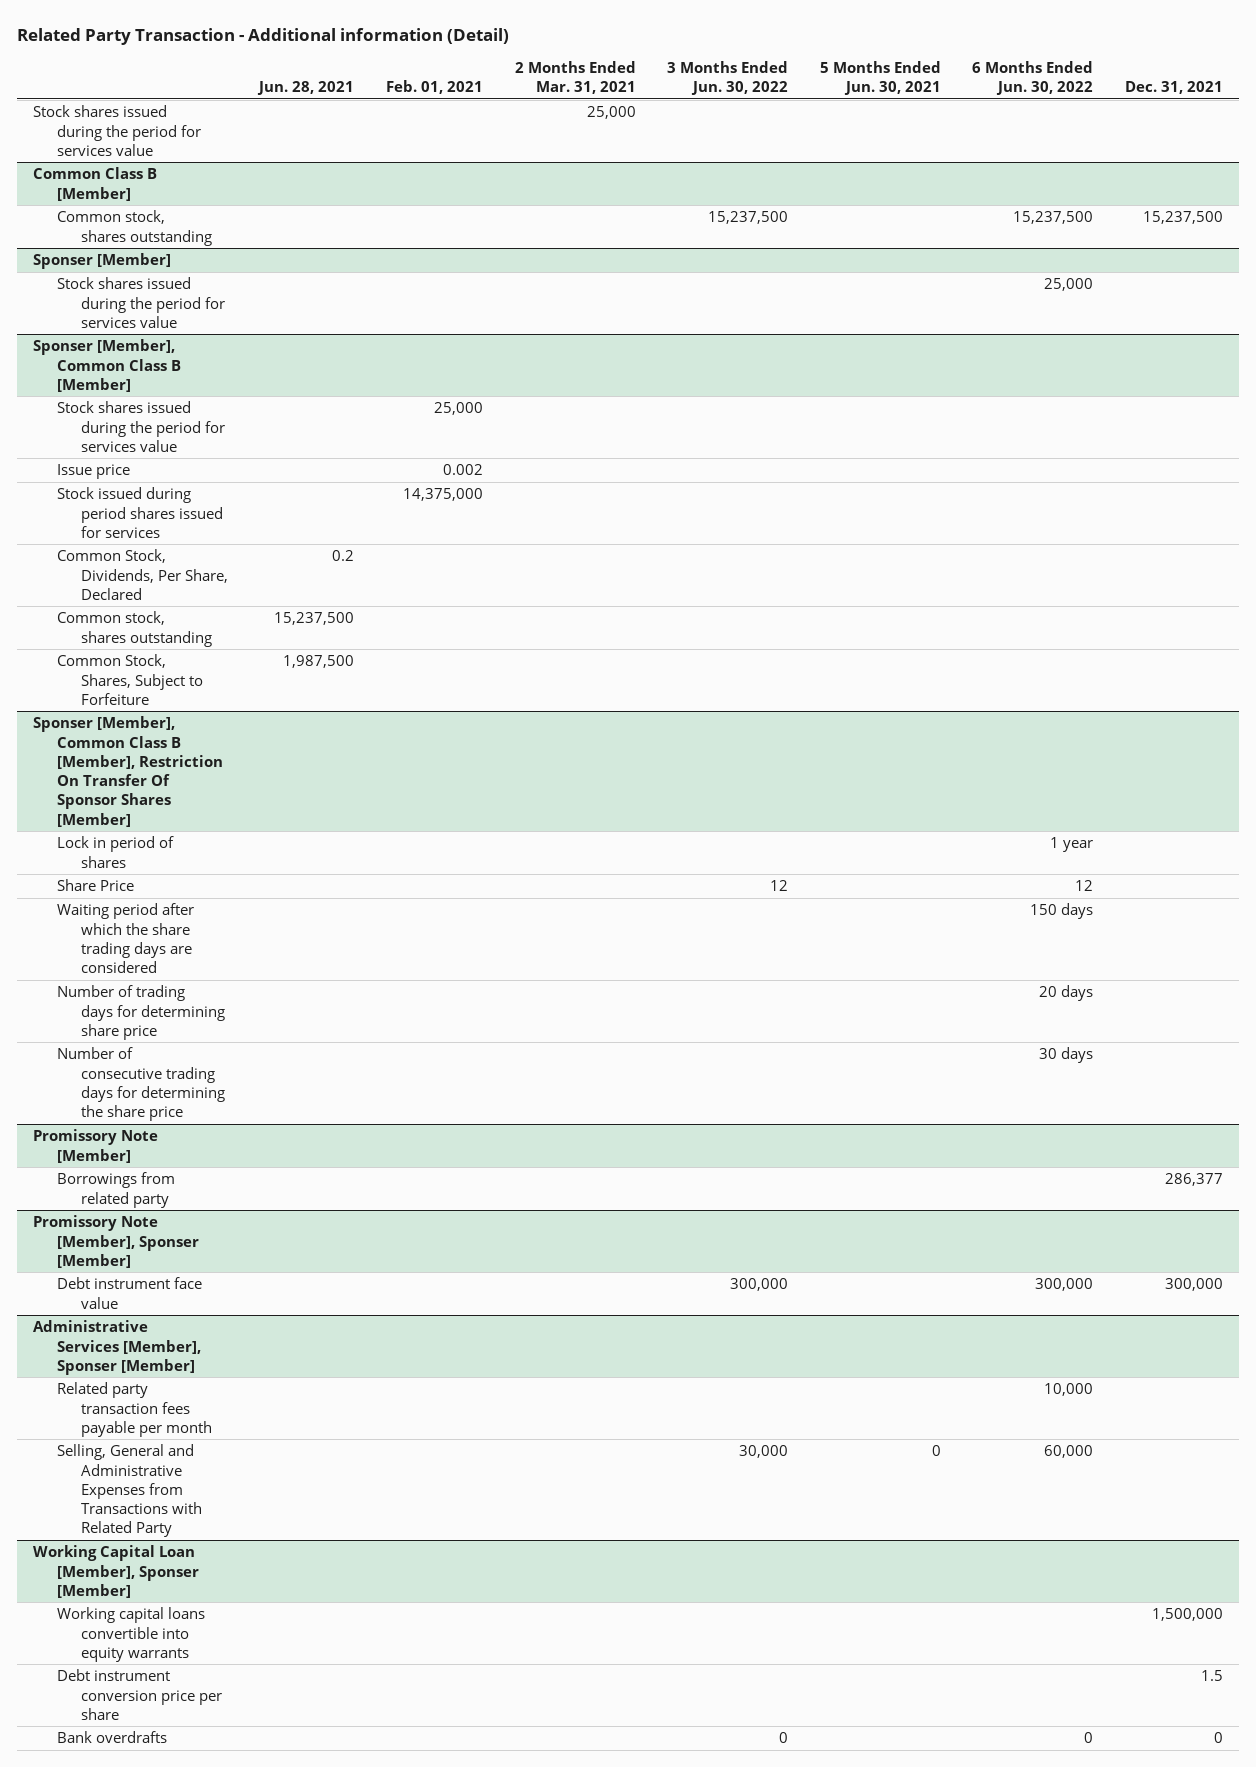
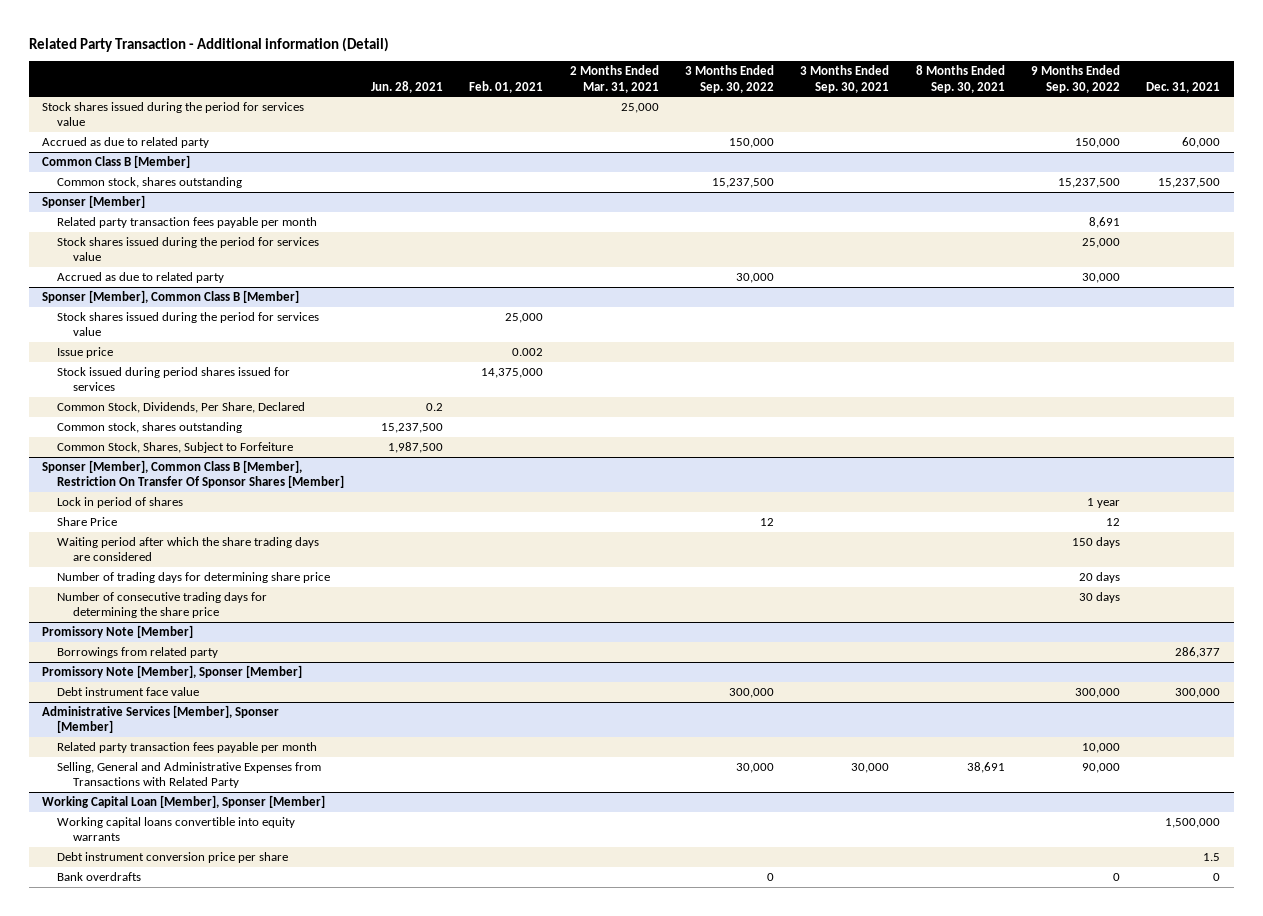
- | Jun. 28, 2021 | Feb. 01, 2021 | 2 Months Ended Mar. 31, 2021 | 3 Months Ended Jun. 30, 2022 | 5 Months Ended Jun. 30, 2021 | 6 Months Ended Jun. 30, 2022 | Dec. 31, 2021
+ | Jun. 28, 2021 | Feb. 01, 2021 | 2 Months Ended Mar. 31, 2021 | 3 Months Ended Sep. 30, 2022 | 3 Months Ended Sep. 30, 2021 | 8 Months Ended Sep. 30, 2021 | 9 Months Ended Sep. 30, 2022 | Dec. 31, 2021
+ Accrued as due to related party | | | | 150,000 | | | 150,000 | 60,000
@ Sponser [Member]
+ Related party transaction fees payable per month | | | | | | | 8,691 |
+ Accrued as due to related party | | | | 30,000 | | | 30,000 |

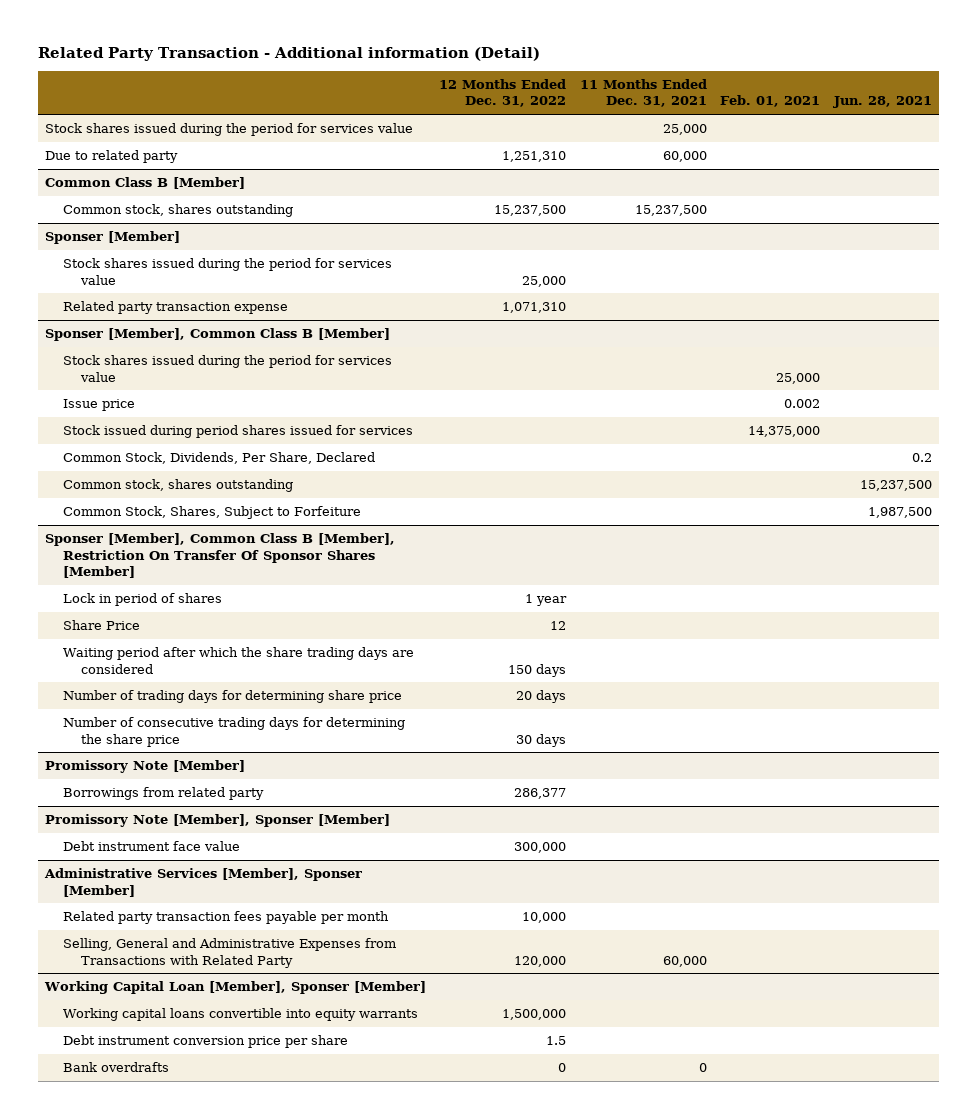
- | Jun. 28, 2021 | Feb. 01, 2021 | 2 Months Ended Mar. 31, 2021 | 3 Months Ended Sep. 30, 2022 | 3 Months Ended Sep. 30, 2021 | 8 Months Ended Sep. 30, 2021 | 9 Months Ended Sep. 30, 2022 | Dec. 31, 2021
+ | 12 Months Ended Dec. 31, 2022 | 11 Months Ended Dec. 31, 2021 | Feb. 01, 2021 | Jun. 28, 2021
- Accrued as due to related party | | | | 150,000 | | | 150,000 | 60,000
+ Due to related party | 1,251,310 | 60,000 | |
@ Sponser [Member]
- Related party transaction fees payable per month | | | | | | | 8,691 |
- Accrued as due to related party | | | | 30,000 | | | 30,000 |
+ Related party transaction expense | 1,071,310 | | |

